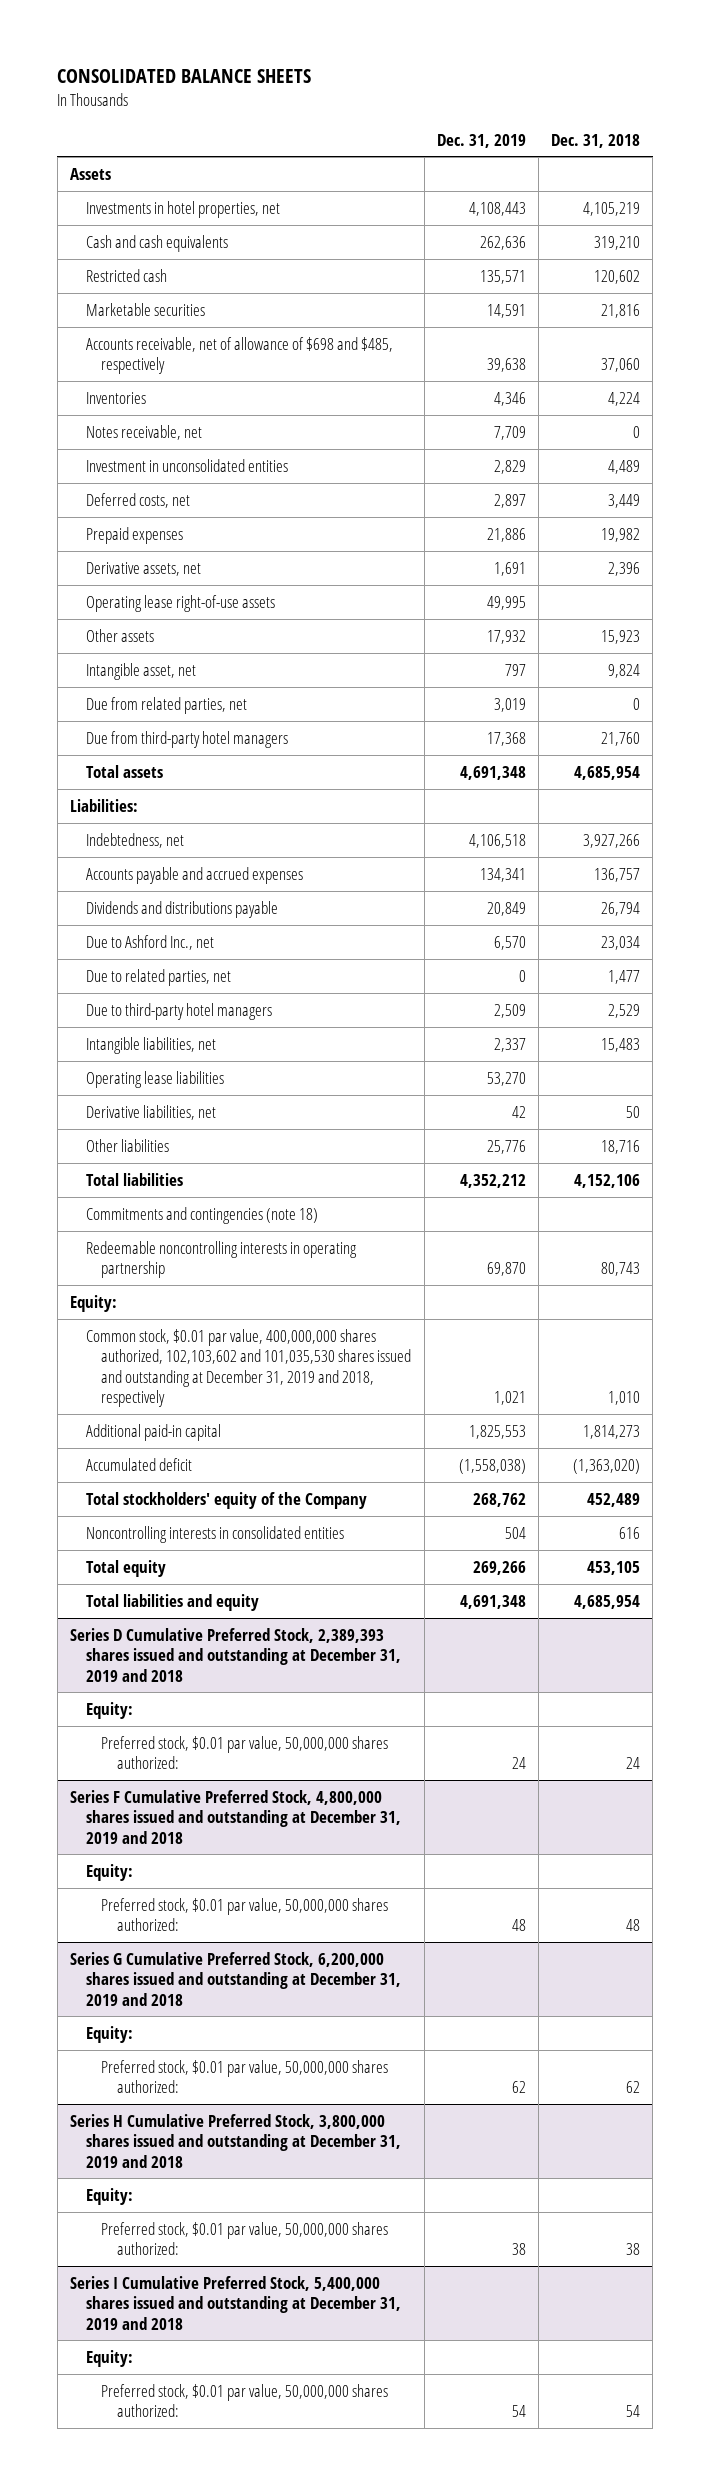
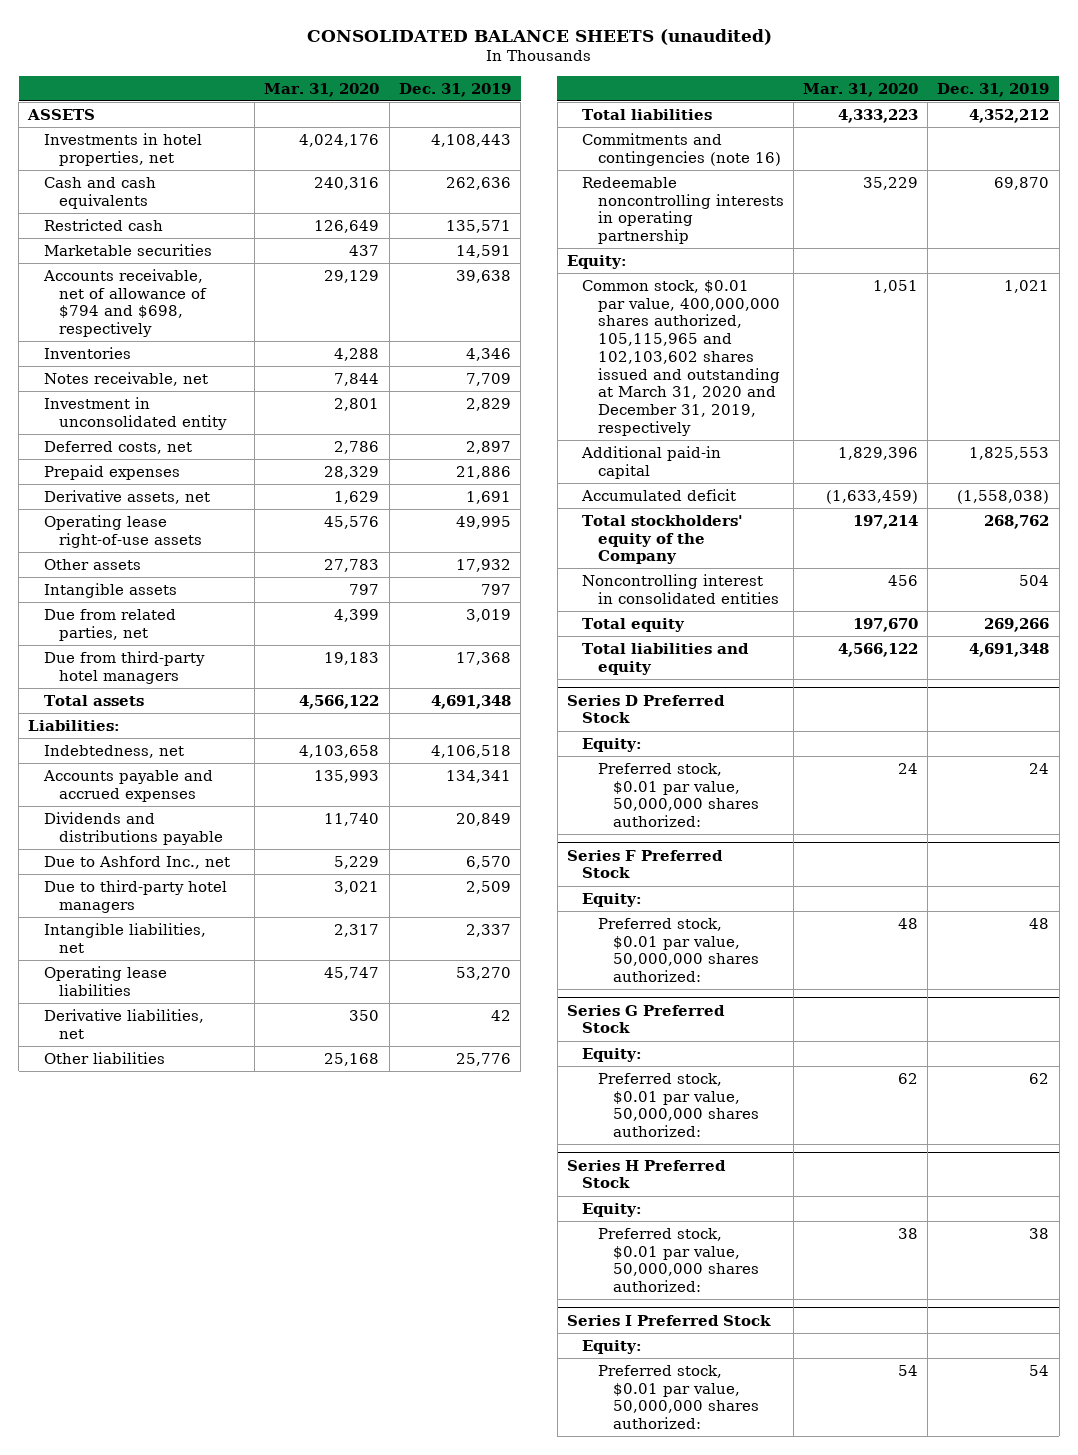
- CONSOLIDATED BALANCE SHEETS
+ CONSOLIDATED BALANCE SHEETS (unaudited)
- | Dec. 31, 2019 | Dec. 31, 2018
+ | Mar. 31, 2020 | Dec. 31, 2019
- Assets
+ ASSETS
- Accounts receivable, net of allowance of $698 and $485, respectively | 39,638 | 37,060
+ Accounts receivable, net of allowance of $794 and $698, respectively | 29,129 | 39,638
- Investment in unconsolidated entities | 2,829 | 4,489
+ Investment in unconsolidated entity | 2,801 | 2,829
- Intangible asset, net | 797 | 9,824
+ Intangible assets | 797 | 797
- Due to related parties, net | 0 | 1,477
- Commitments and contingencies (note 18)
+ Commitments and contingencies (note 16)
- Common stock, $0.01 par value, 400,000,000 shares authorized, 102,103,602 and 101,035,530 shares issued and outstanding at December 31, 2019 and 2018, respectively | 1,021 | 1,010
+ Common stock, $0.01 par value, 400,000,000 shares authorized, 105,115,965 and 102,103,602 shares issued and outstanding at March 31, 2020 and December 31, 2019, respectively | 1,051 | 1,021
- Noncontrolling interests in consolidated entities | 504 | 616
+ Noncontrolling interest in consolidated entities | 456 | 504
- Series D Cumulative Preferred Stock, 2,389,393 shares issued and outstanding at December 31, 2019 and 2018
+ Series D Preferred Stock
- Series F Cumulative Preferred Stock, 4,800,000 shares issued and outstanding at December 31, 2019 and 2018
+ Series F Preferred Stock
- Series G Cumulative Preferred Stock, 6,200,000 shares issued and outstanding at December 31, 2019 and 2018
+ Series G Preferred Stock
- Series H Cumulative Preferred Stock, 3,800,000 shares issued and outstanding at December 31, 2019 and 2018
+ Series H Preferred Stock
- Series I Cumulative Preferred Stock, 5,400,000 shares issued and outstanding at December 31, 2019 and 2018
+ Series I Preferred Stock

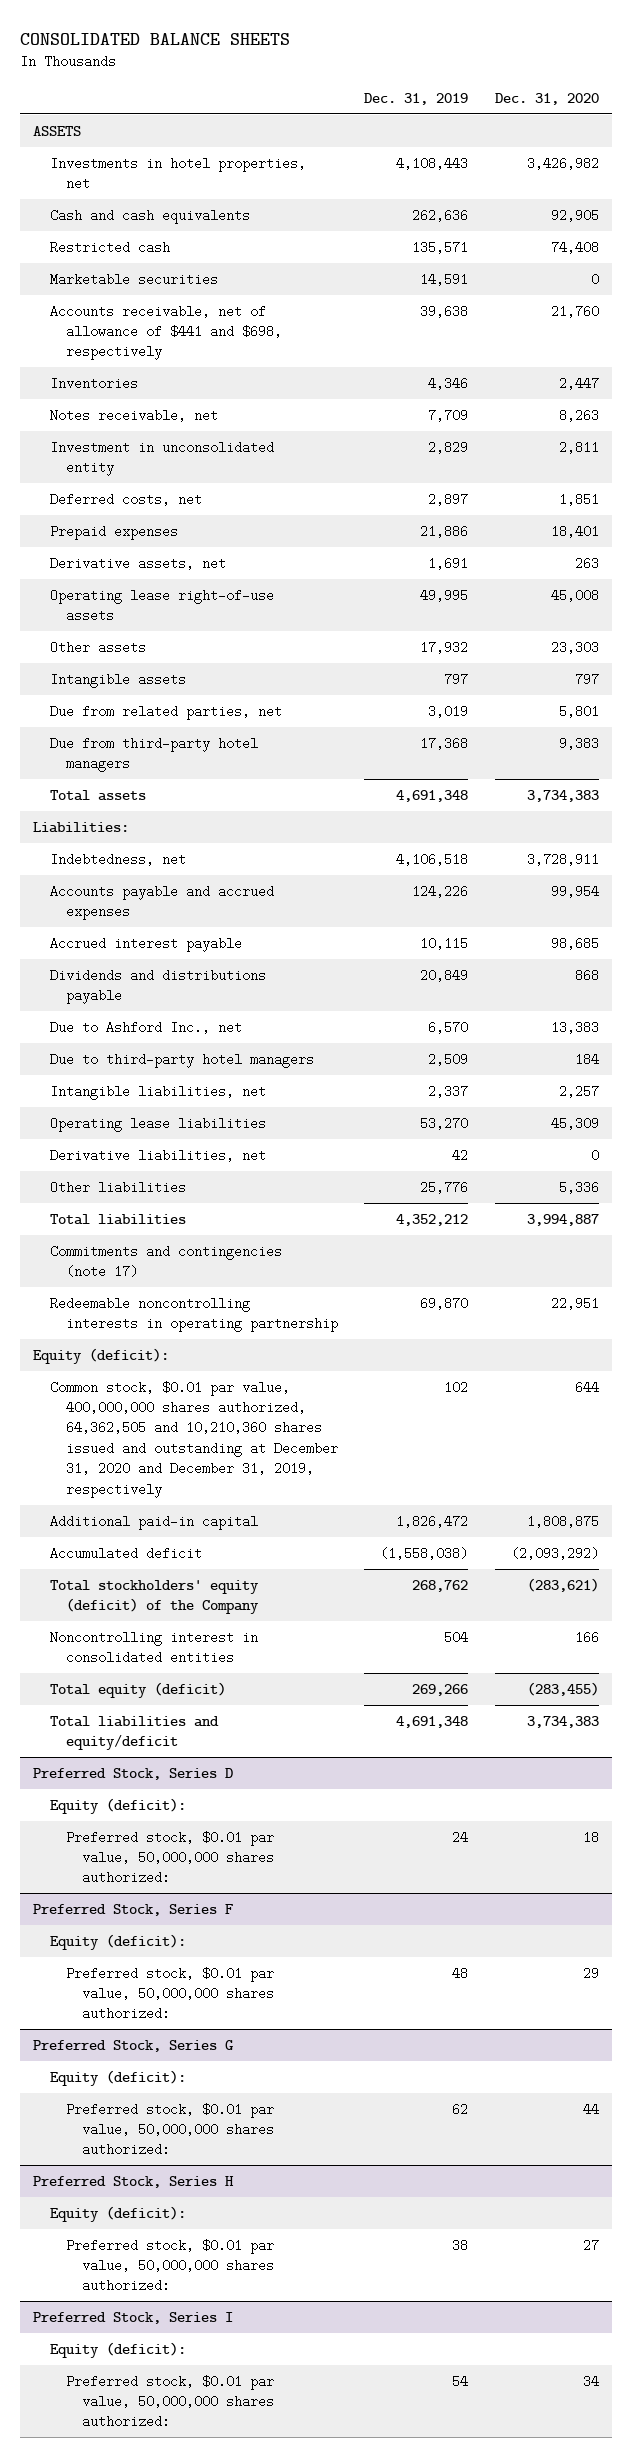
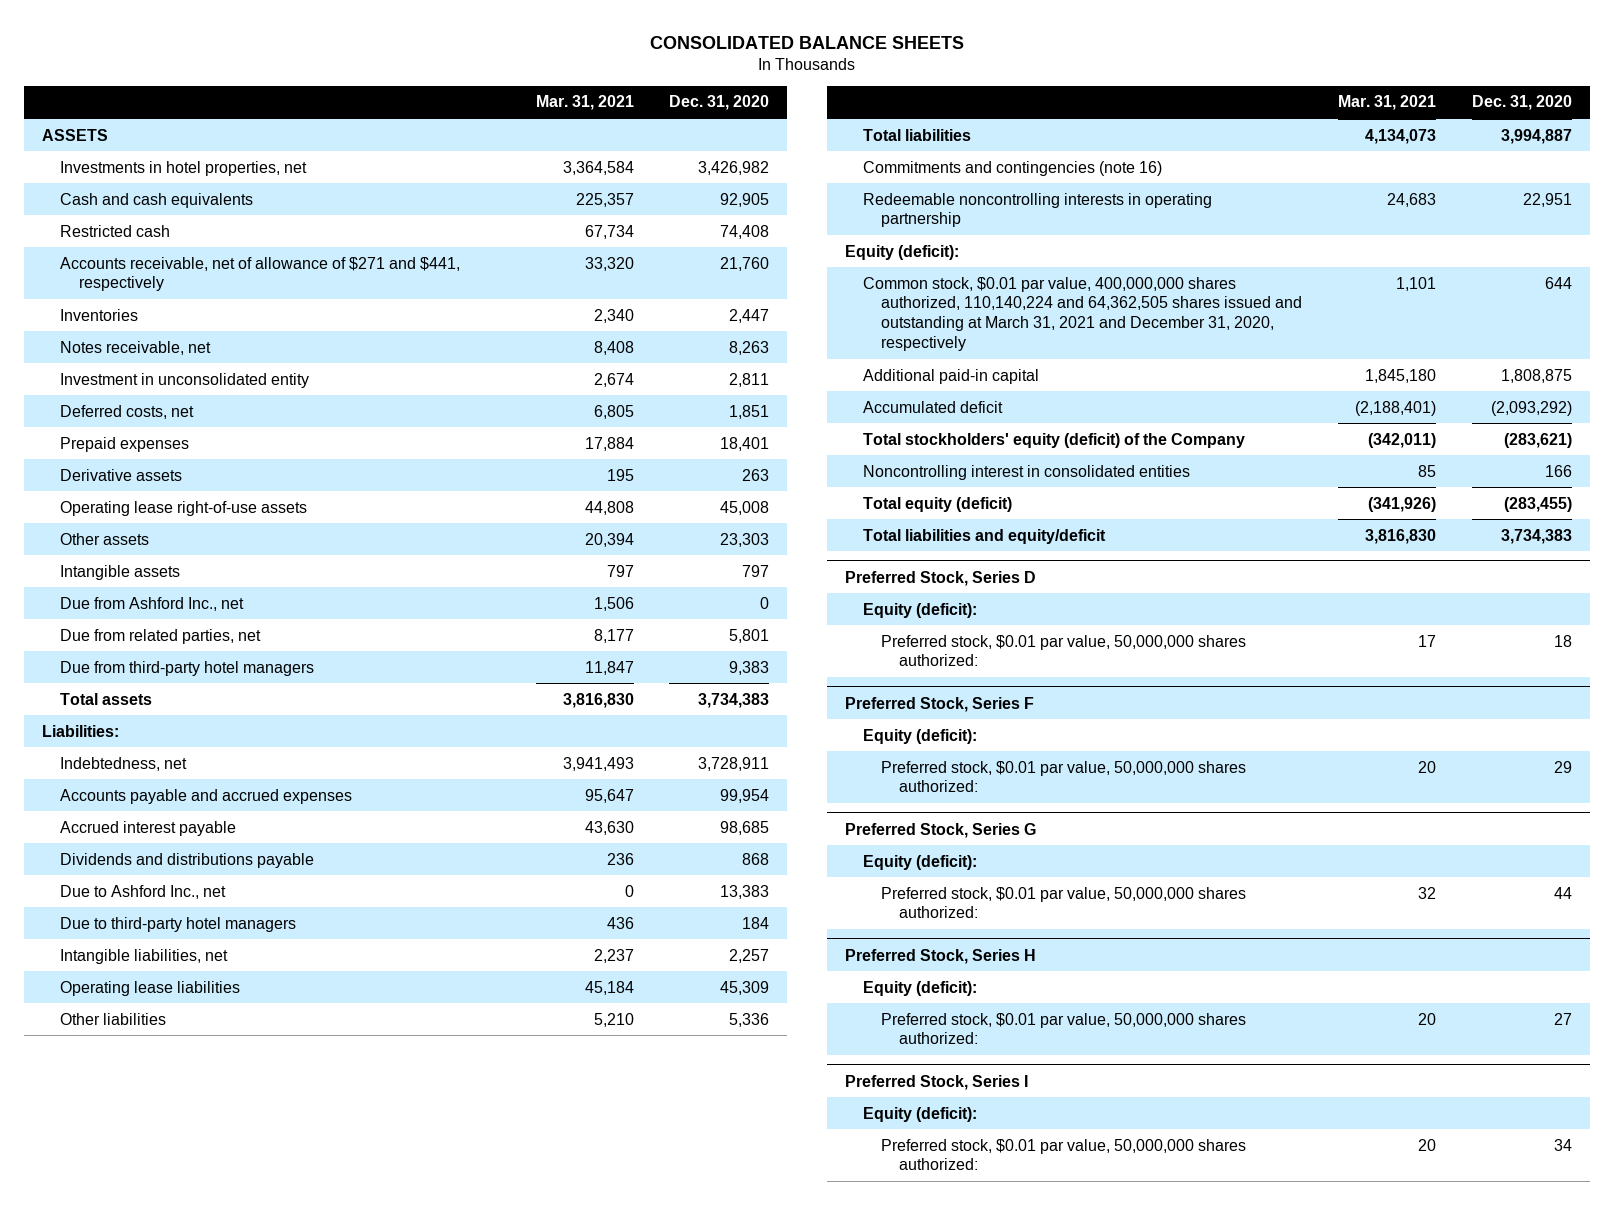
- | Dec. 31, 2019 | Dec. 31, 2020
+ | Mar. 31, 2021 | Dec. 31, 2020
- Marketable securities | 14,591 | 0
- Accounts receivable, net of allowance of $441 and $698, respectively | 39,638 | 21,760
+ Accounts receivable, net of allowance of $271 and $441, respectively | 33,320 | 21,760
- Derivative assets, net | 1,691 | 263
+ Derivative assets | 195 | 263
+ Due from Ashford Inc., net | 1,506 | 0
- Derivative liabilities, net | 42 | 0
- Commitments and contingencies (note 17)
+ Commitments and contingencies (note 16)
- Common stock, $0.01 par value, 400,000,000 shares authorized, 64,362,505 and 10,210,360 shares issued and outstanding at December 31, 2020 and December 31, 2019, respectively | 102 | 644
+ Common stock, $0.01 par value, 400,000,000 shares authorized, 110,140,224 and 64,362,505 shares issued and outstanding at March 31, 2021 and December 31, 2020, respectively | 1,101 | 644

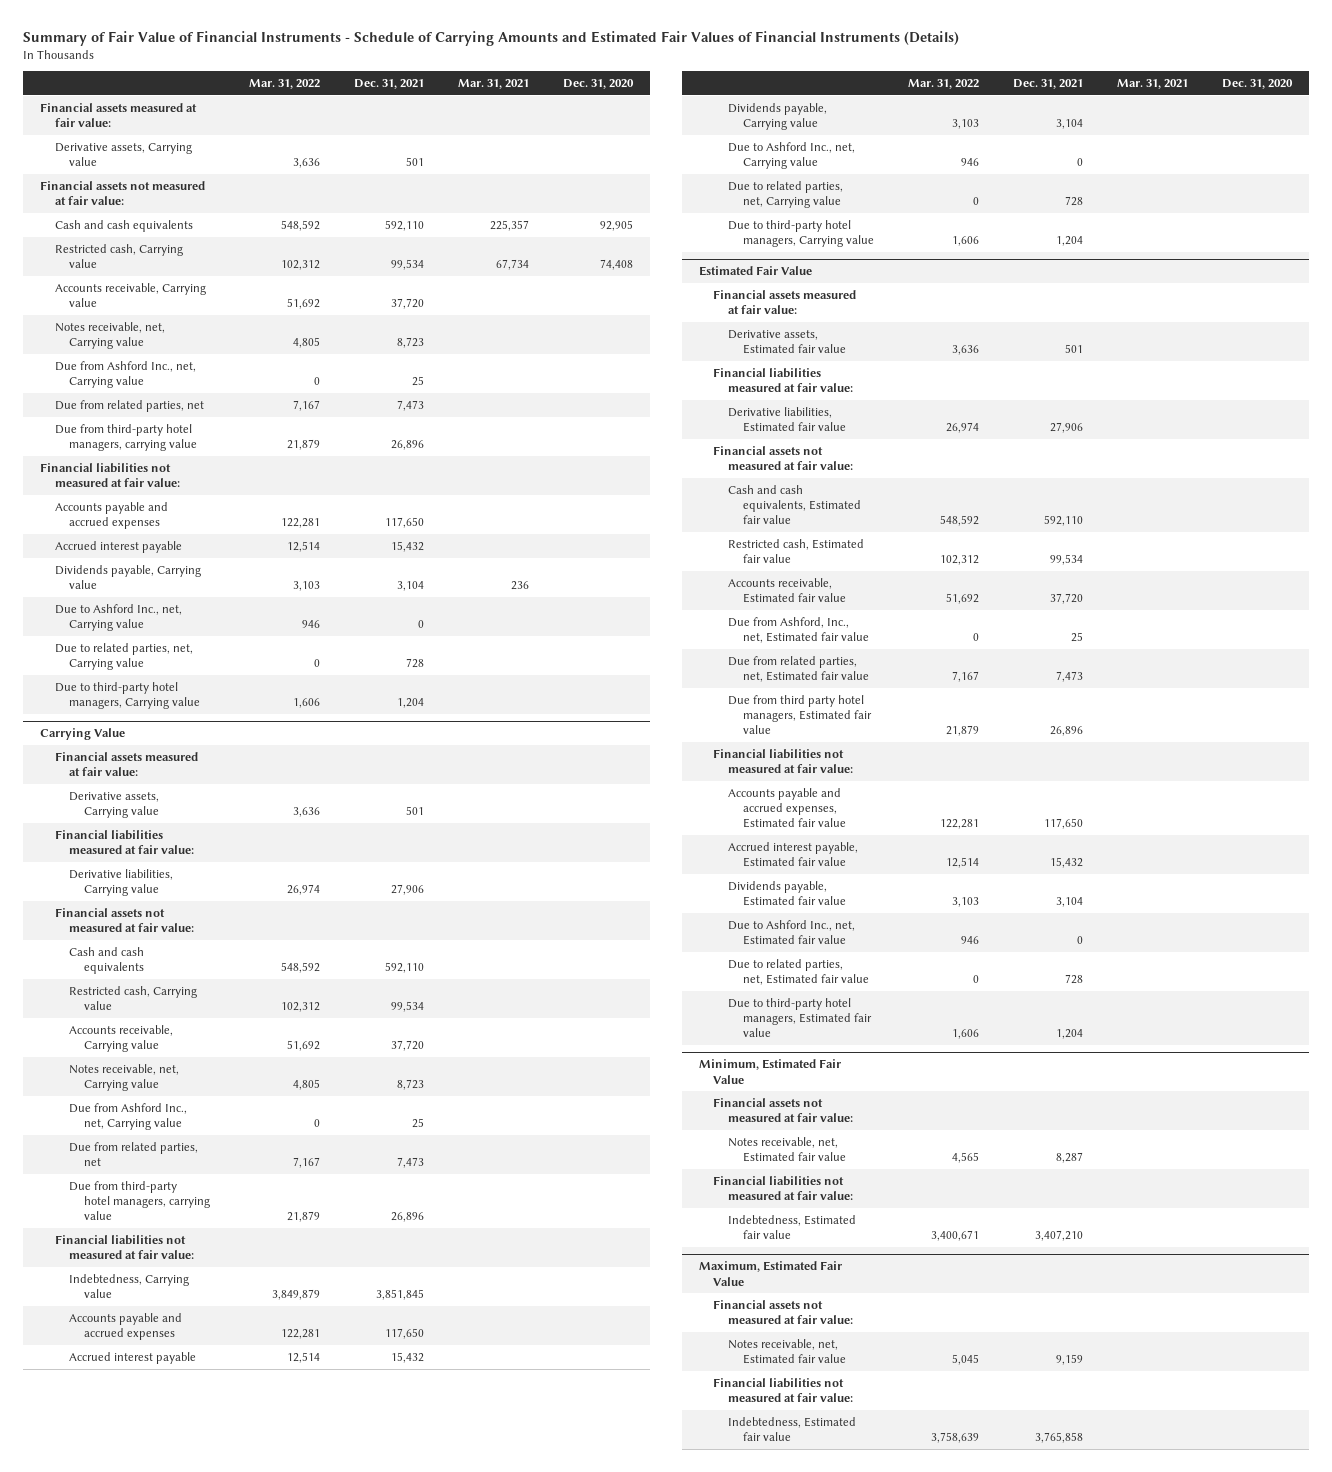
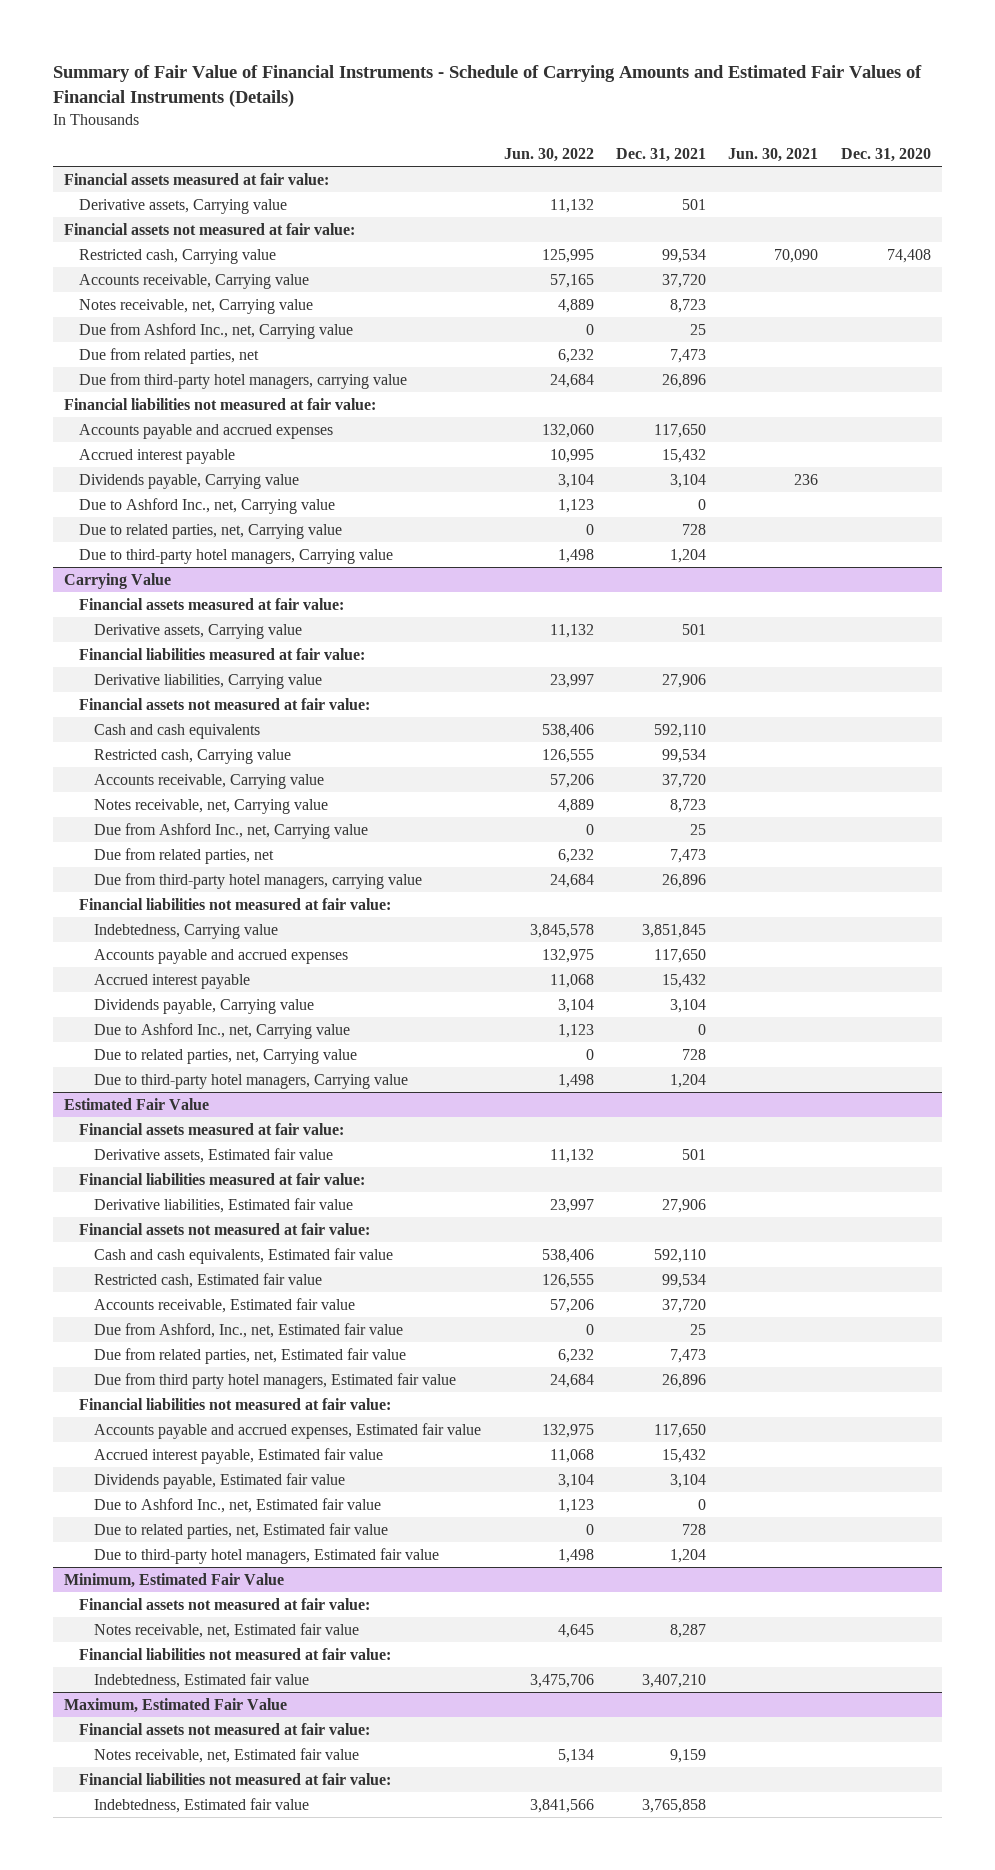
- | Mar. 31, 2022 | Dec. 31, 2021 | Mar. 31, 2021 | Dec. 31, 2020
+ | Jun. 30, 2022 | Dec. 31, 2021 | Jun. 30, 2021 | Dec. 31, 2020
- Cash and cash equivalents | 548,592 | 592,110 | 225,357 | 92,905

